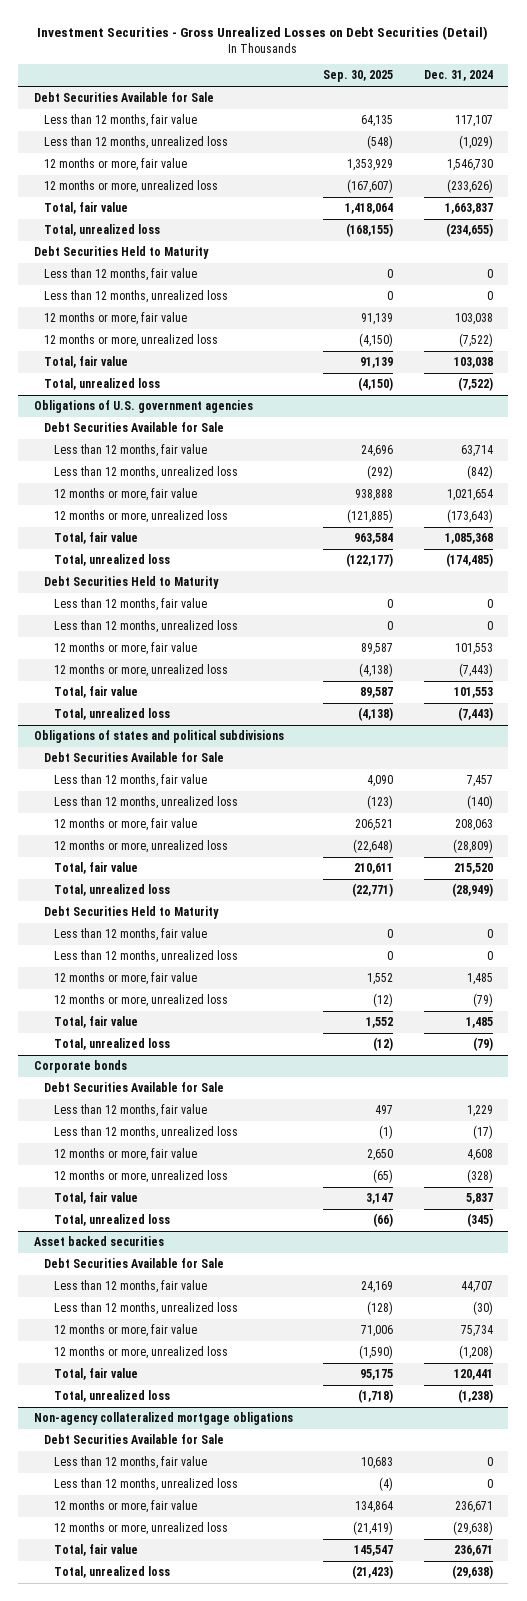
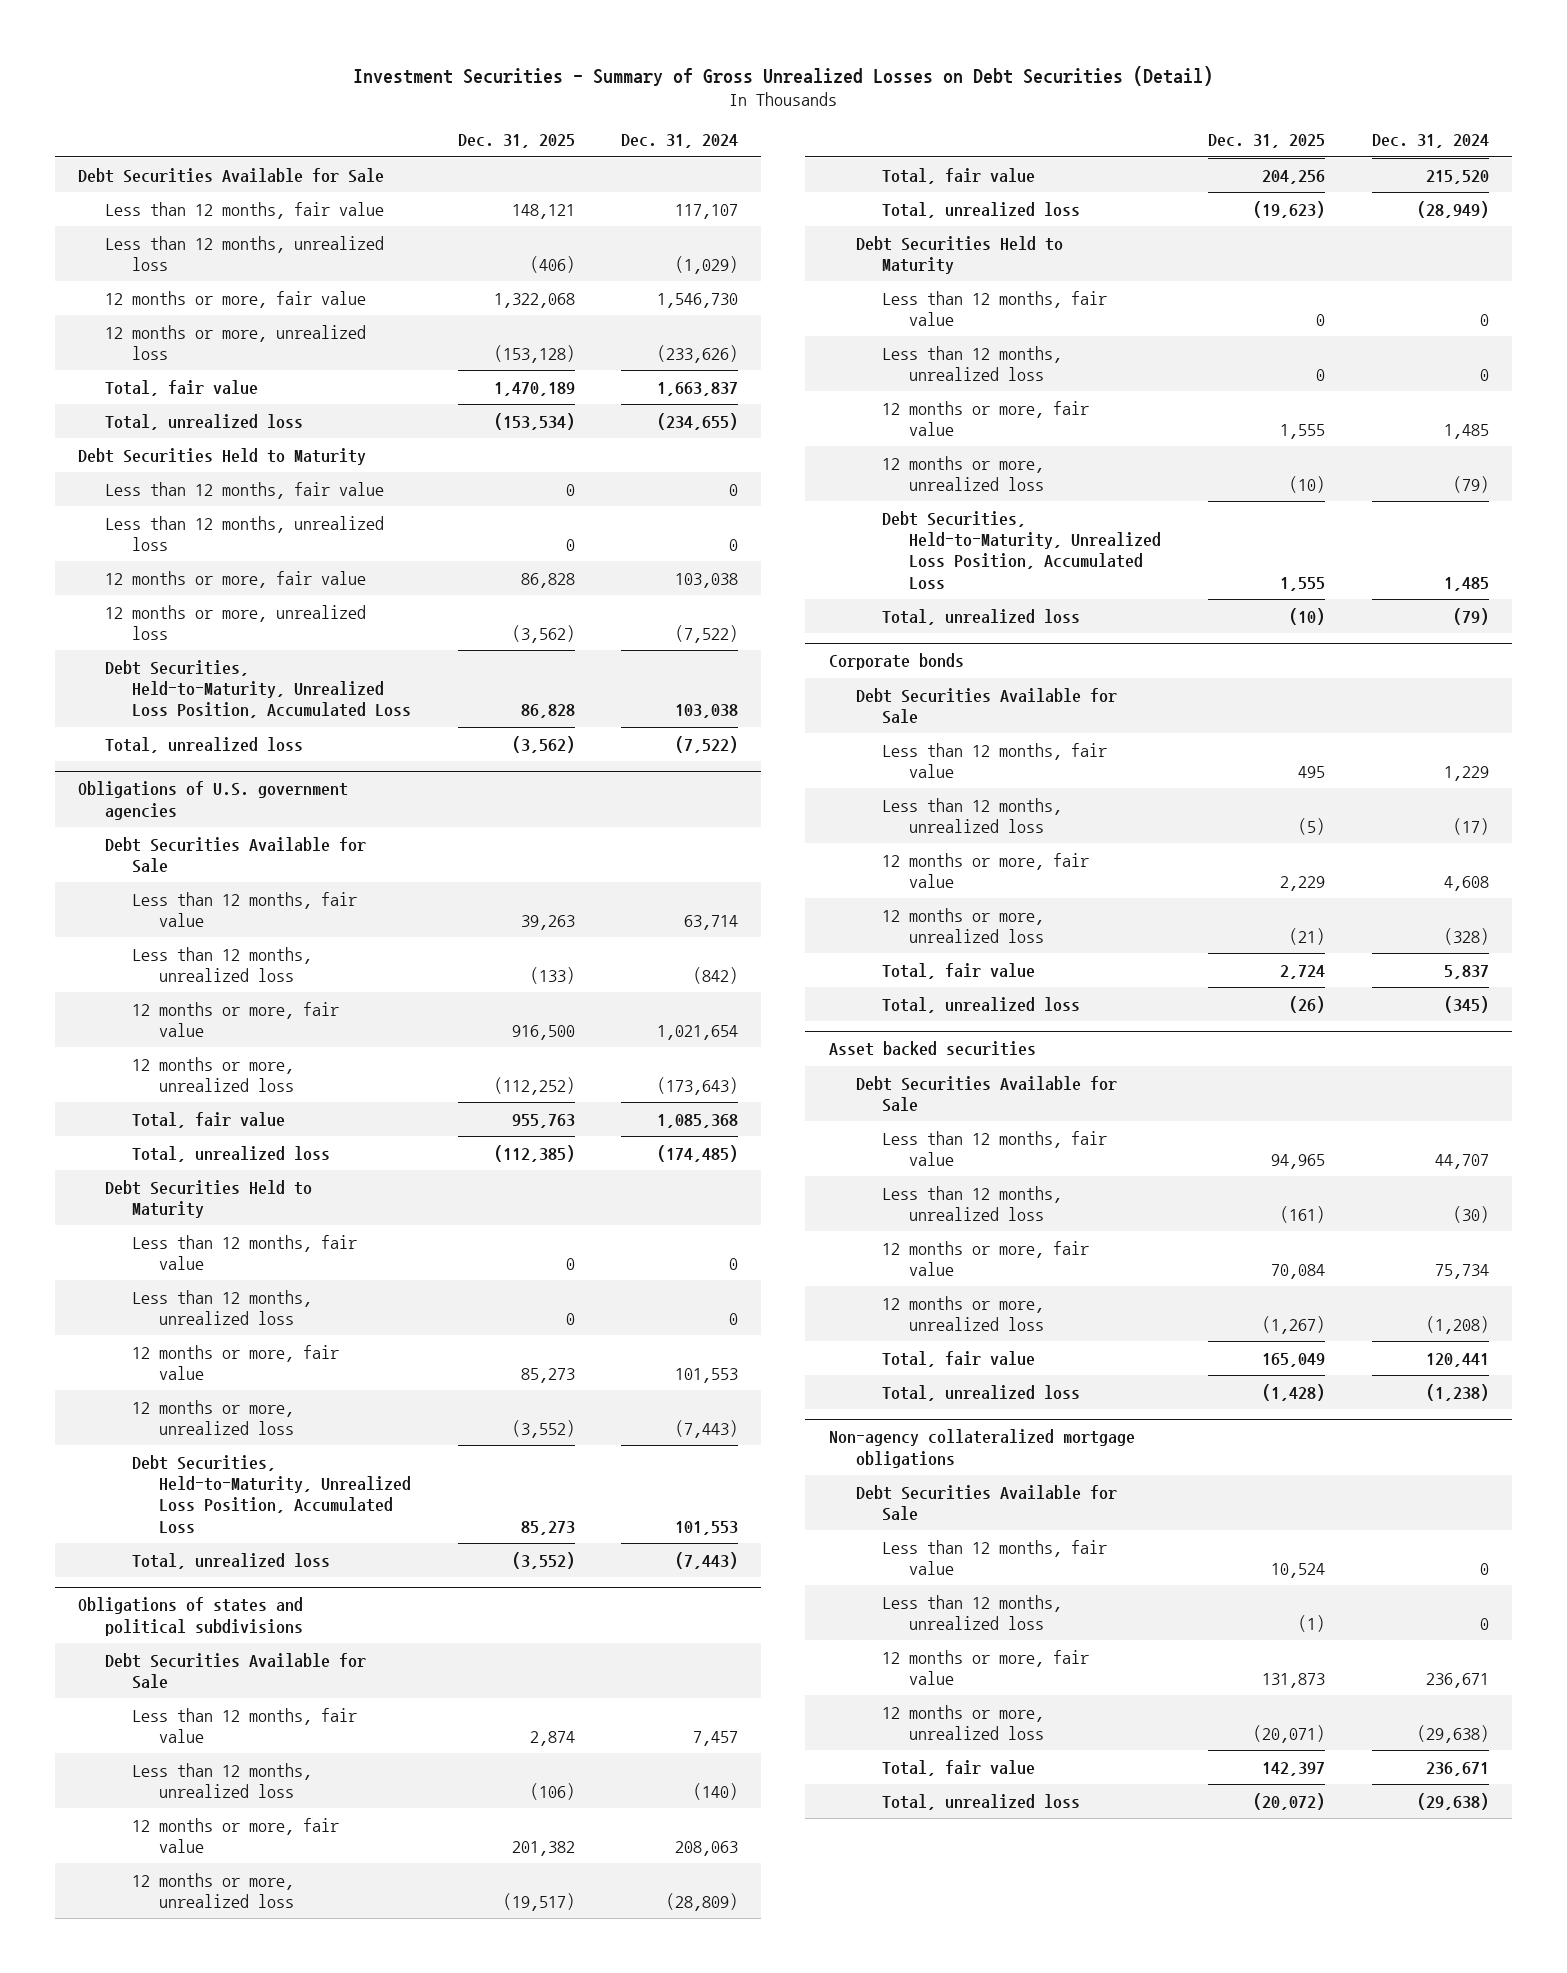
- Investment Securities - Gross Unrealized Losses on Debt Securities (Detail)
+ Investment Securities - Summary of Gross Unrealized Losses on Debt Securities (Detail)
- | Sep. 30, 2025 | Dec. 31, 2024
+ | Dec. 31, 2025 | Dec. 31, 2024
- Total, fair value | 91,139 | 103,038
+ Debt Securities, Held-to-Maturity, Unrealized Loss Position, Accumulated Loss | 86,828 | 103,038
@ Obligations of U.S. government agencies
- Total, fair value | 89,587 | 101,553
+ Debt Securities, Held-to-Maturity, Unrealized Loss Position, Accumulated Loss | 85,273 | 101,553
@ Obligations of states and political subdivisions
- Total, fair value | 1,552 | 1,485
+ Debt Securities, Held-to-Maturity, Unrealized Loss Position, Accumulated Loss | 1,555 | 1,485

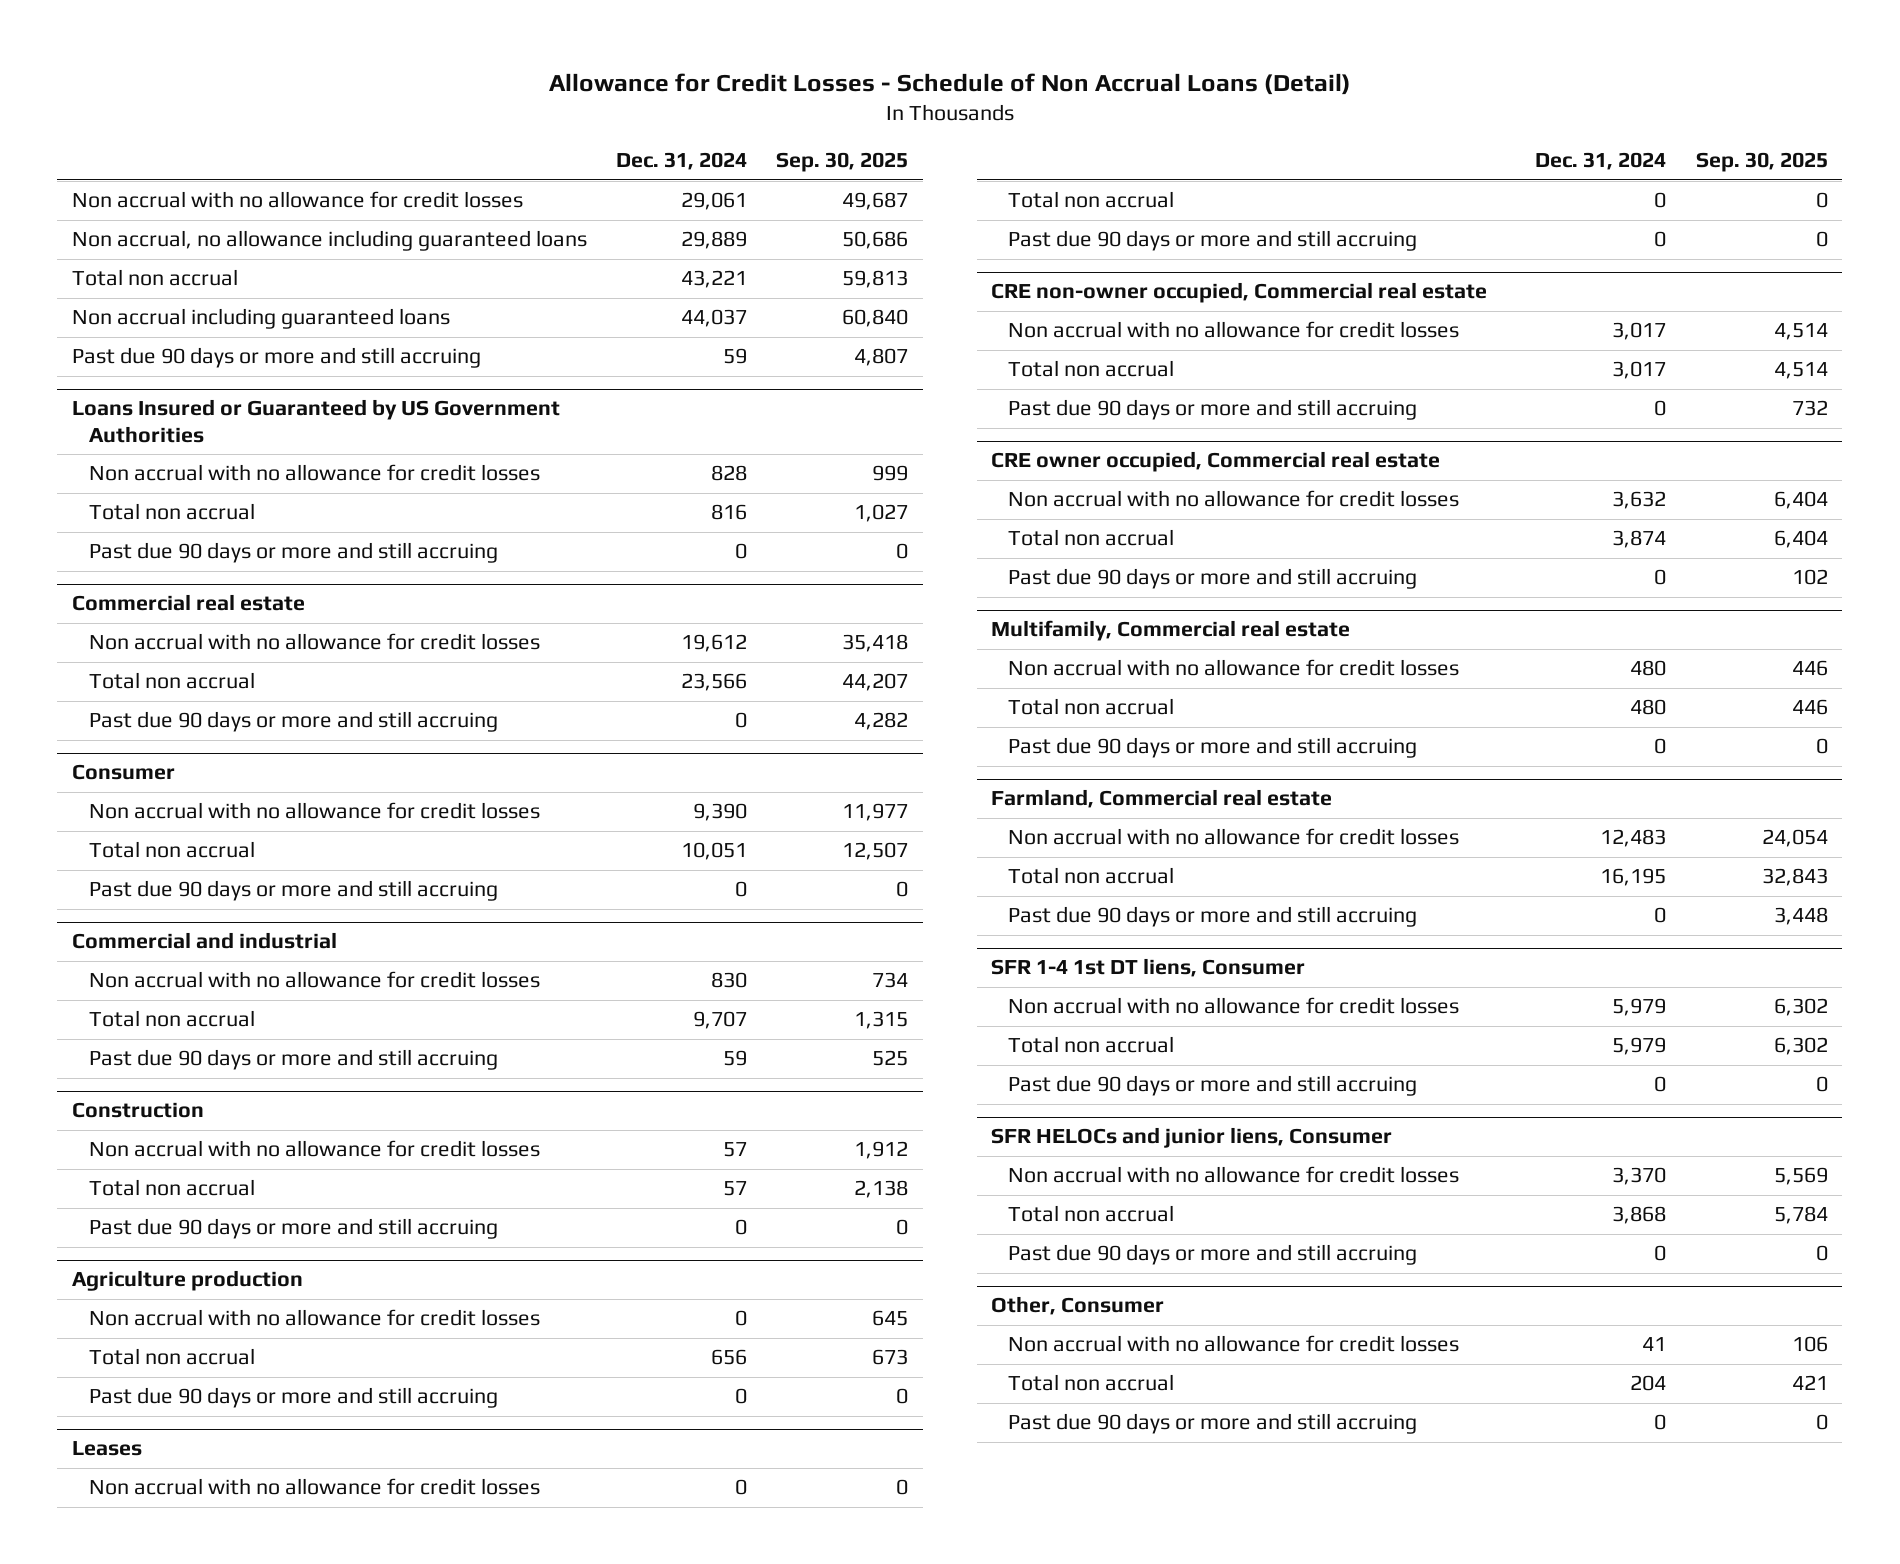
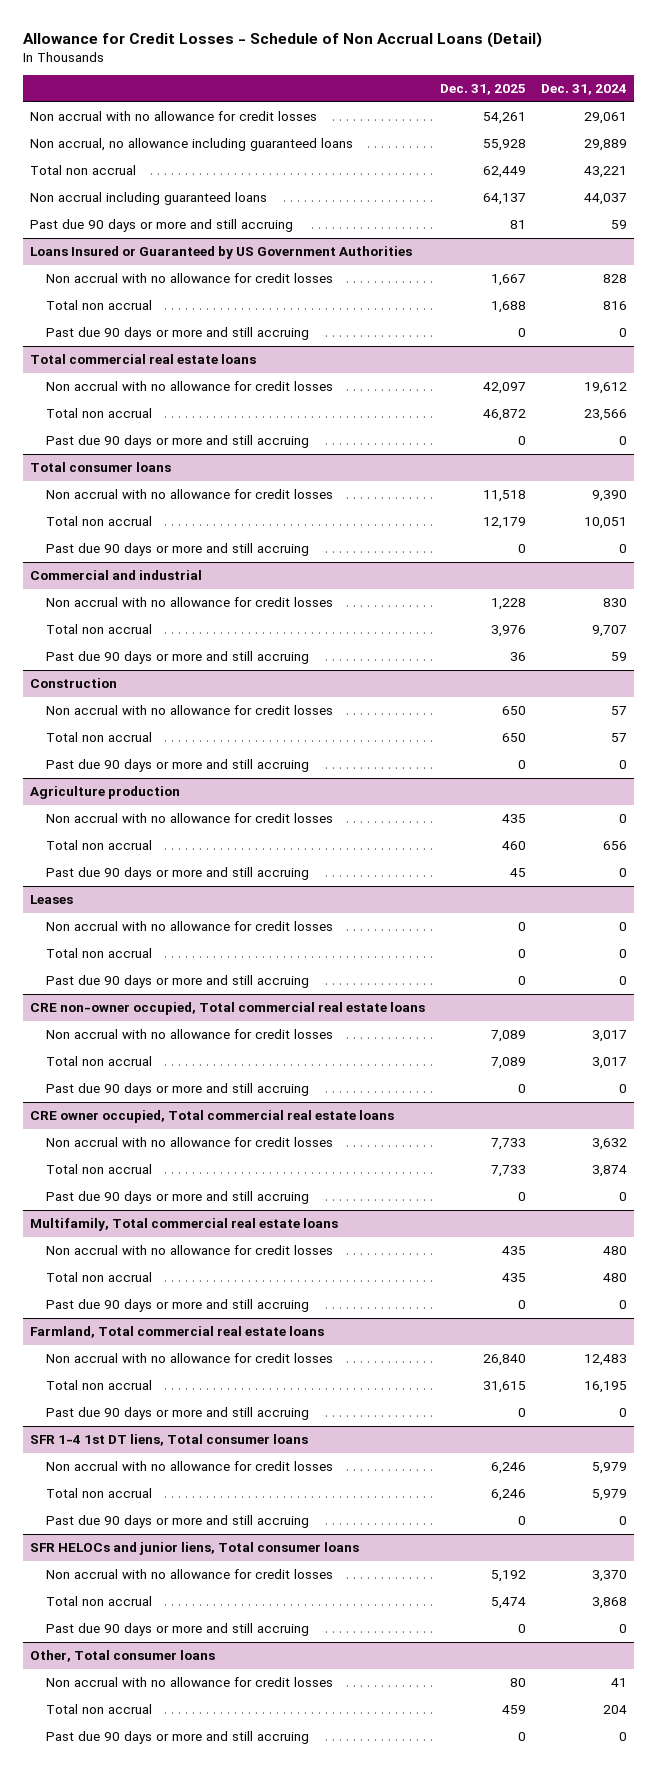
- | Dec. 31, 2024 | Sep. 30, 2025
+ | Dec. 31, 2025 | Dec. 31, 2024
- Commercial real estate
+ Total commercial real estate loans
- Consumer
+ Total consumer loans
- CRE non-owner occupied, Commercial real estate
+ CRE non-owner occupied, Total commercial real estate loans
- CRE owner occupied, Commercial real estate
+ CRE owner occupied, Total commercial real estate loans
- Multifamily, Commercial real estate
+ Multifamily, Total commercial real estate loans
- Farmland, Commercial real estate
+ Farmland, Total commercial real estate loans
- SFR 1-4 1st DT liens, Consumer
+ SFR 1-4 1st DT liens, Total consumer loans
- SFR HELOCs and junior liens, Consumer
+ SFR HELOCs and junior liens, Total consumer loans
- Other, Consumer
+ Other, Total consumer loans

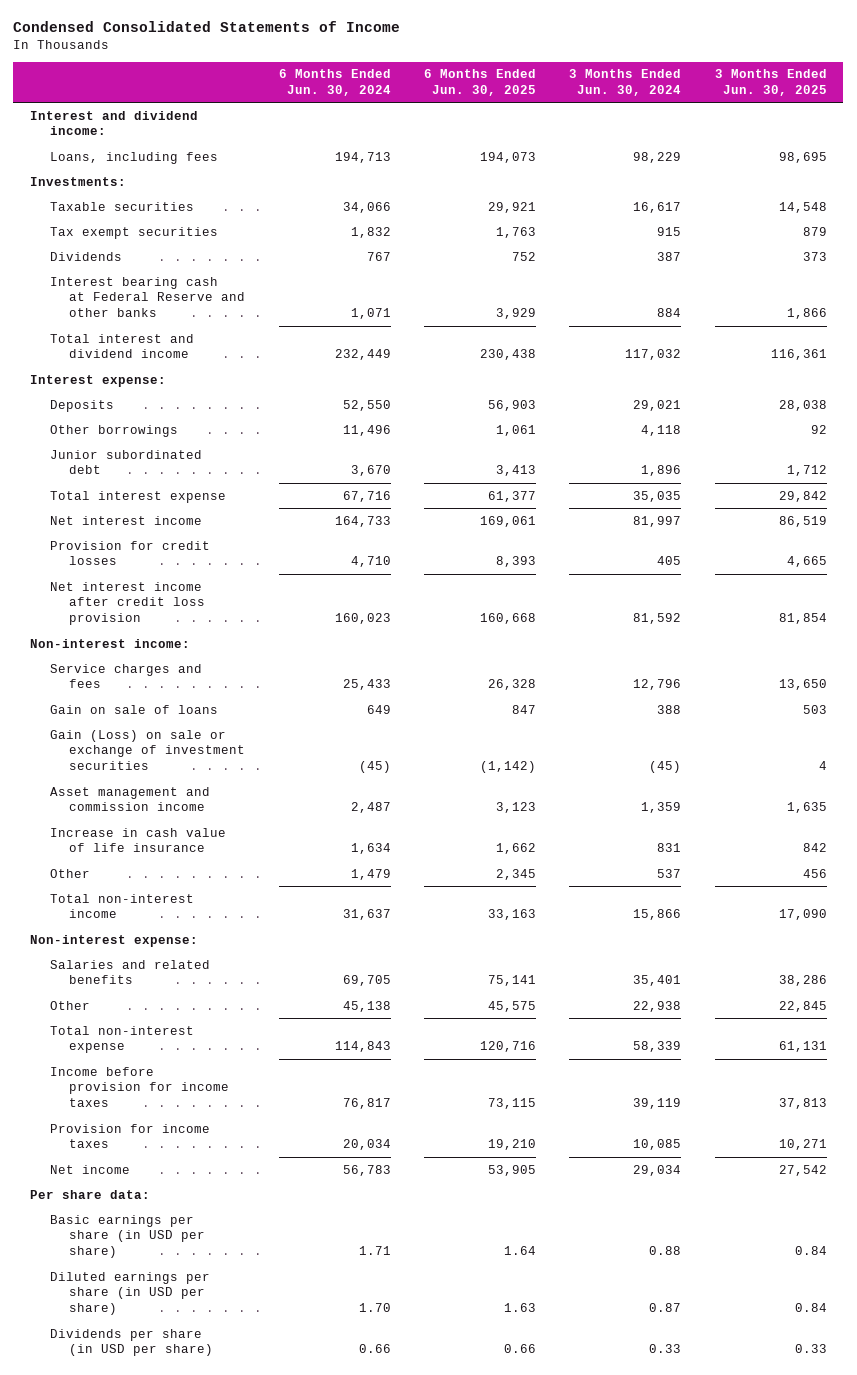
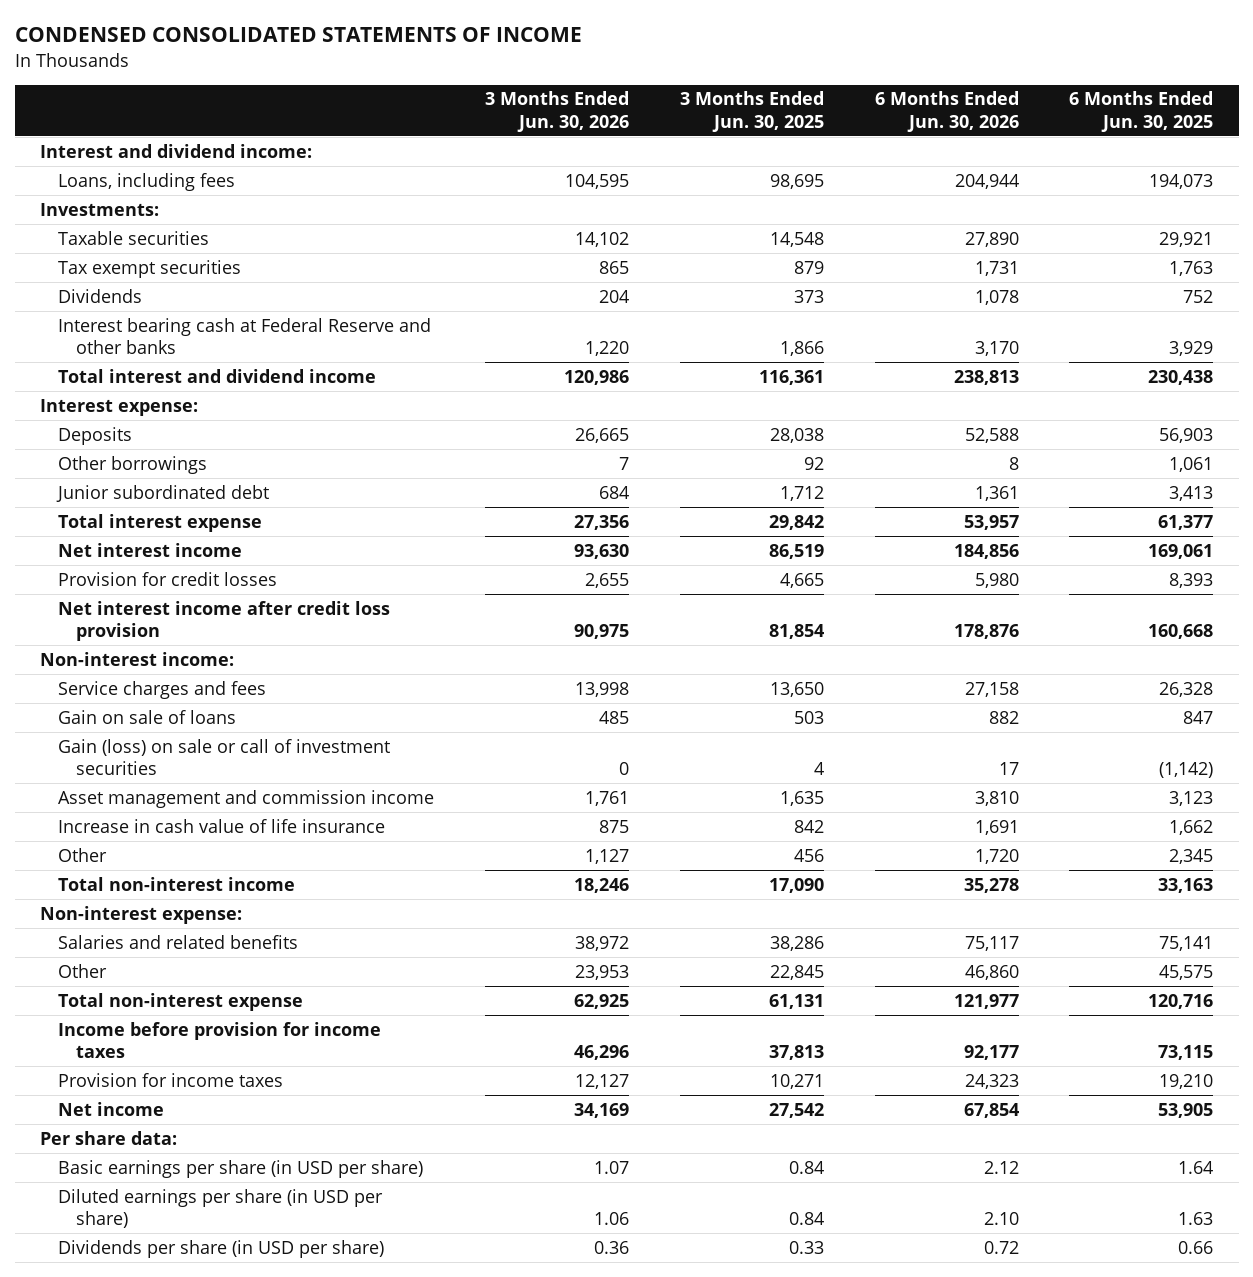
- Condensed Consolidated Statements of Income
+ CONDENSED CONSOLIDATED STATEMENTS OF INCOME
- | 6 Months Ended Jun. 30, 2024 | 6 Months Ended Jun. 30, 2025 | 3 Months Ended Jun. 30, 2024 | 3 Months Ended Jun. 30, 2025
+ | 3 Months Ended Jun. 30, 2026 | 3 Months Ended Jun. 30, 2025 | 6 Months Ended Jun. 30, 2026 | 6 Months Ended Jun. 30, 2025
- Gain (Loss) on sale or exchange of investment securities | (45) | (1,142) | (45) | 4
+ Gain (loss) on sale or call of investment securities | 0 | 4 | 17 | (1,142)

